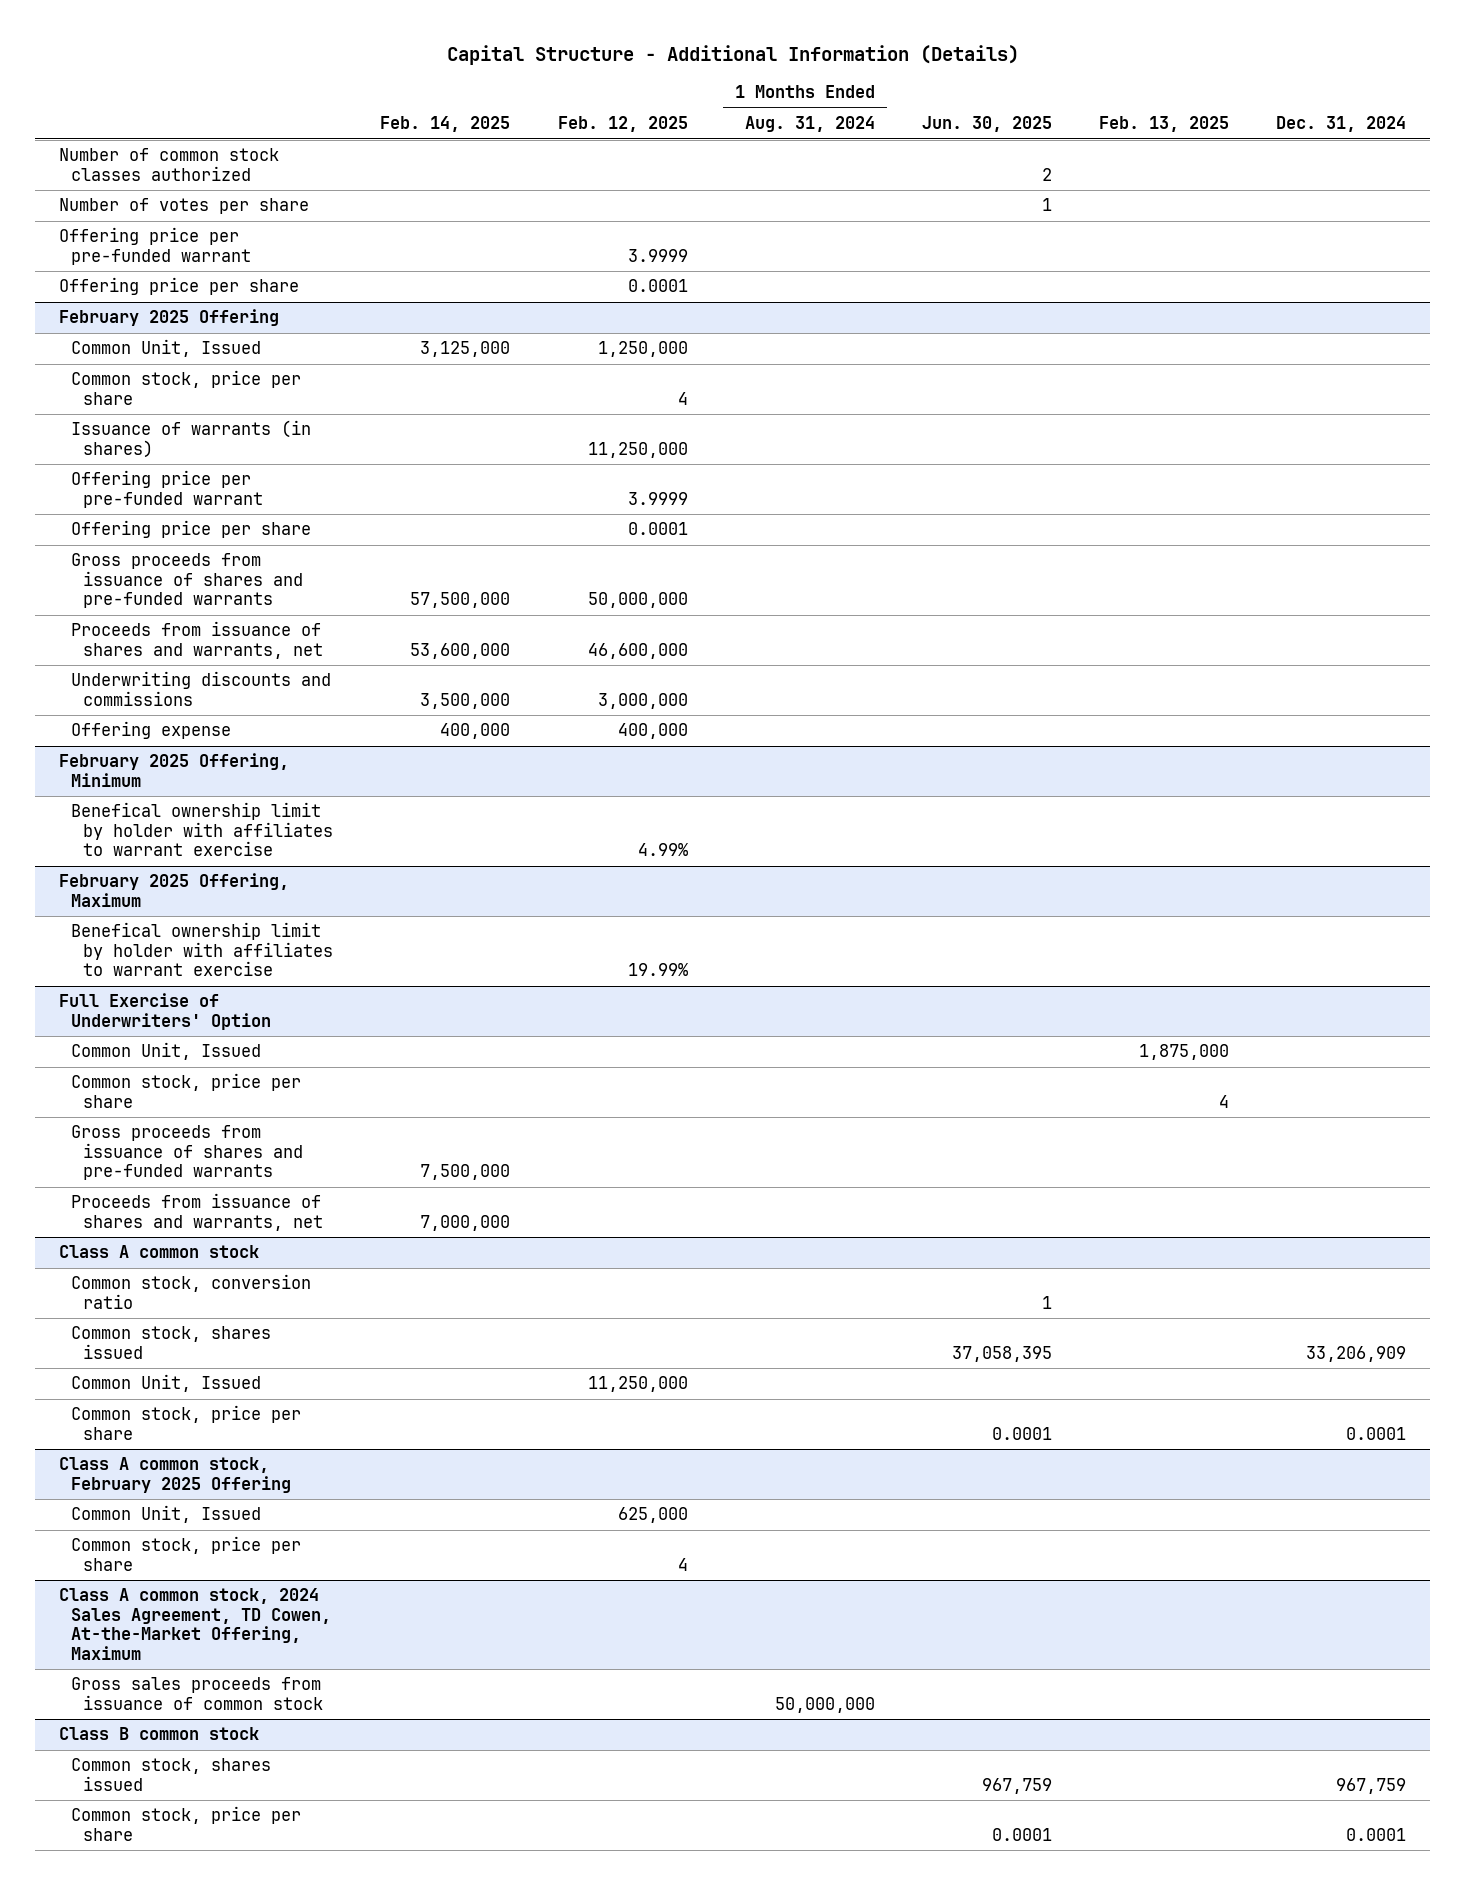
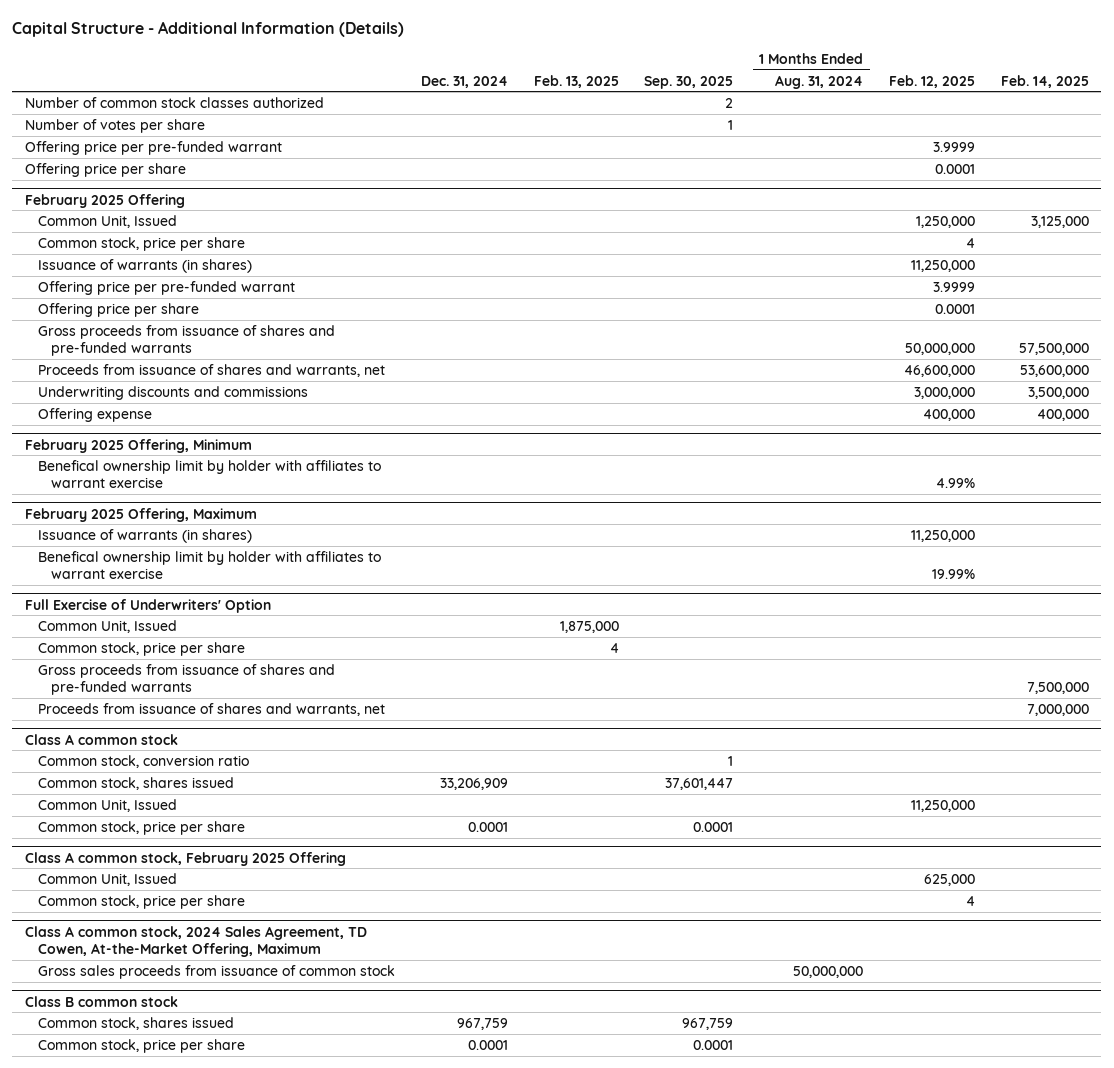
- | Feb. 14, 2025 | Feb. 12, 2025 | 1 Months Ended Aug. 31, 2024 | Jun. 30, 2025 | Feb. 13, 2025 | Dec. 31, 2024
+ | Dec. 31, 2024 | Feb. 13, 2025 | Sep. 30, 2025 | 1 Months Ended Aug. 31, 2024 | Feb. 12, 2025 | Feb. 14, 2025
@ February 2025 Offering, Maximum
+ Issuance of warrants (in shares) | | | | | 11,250,000 |

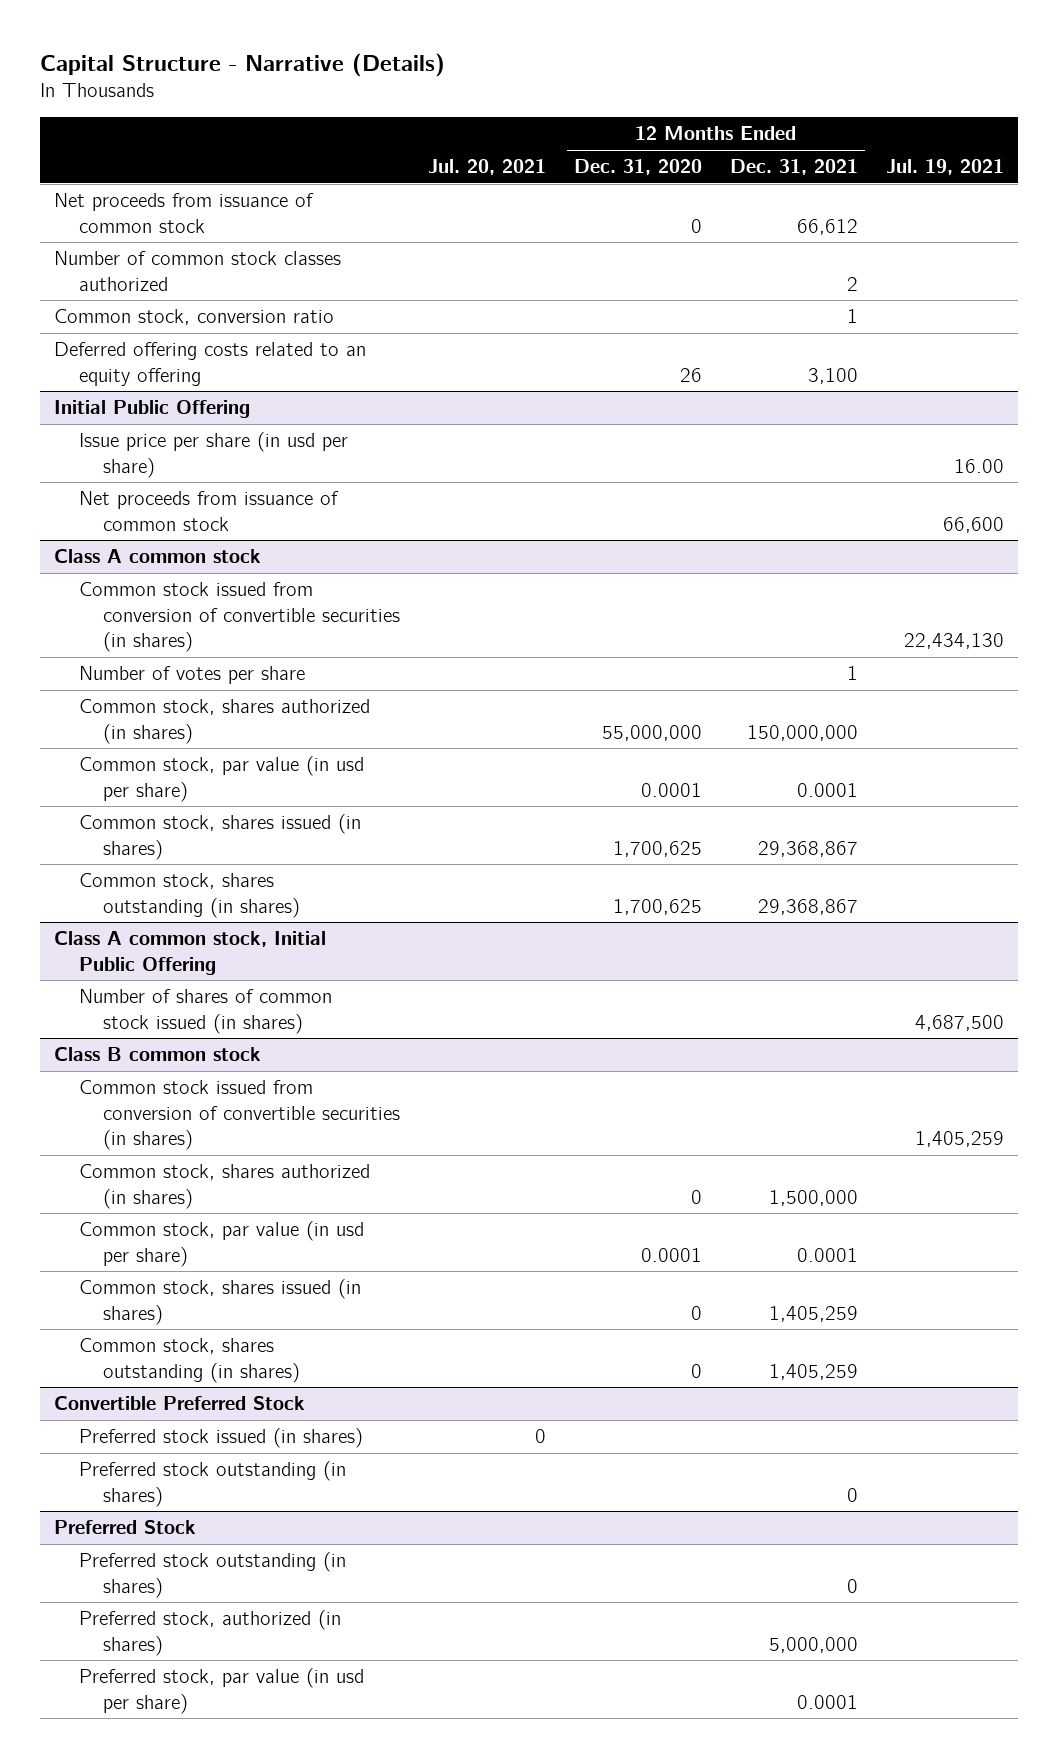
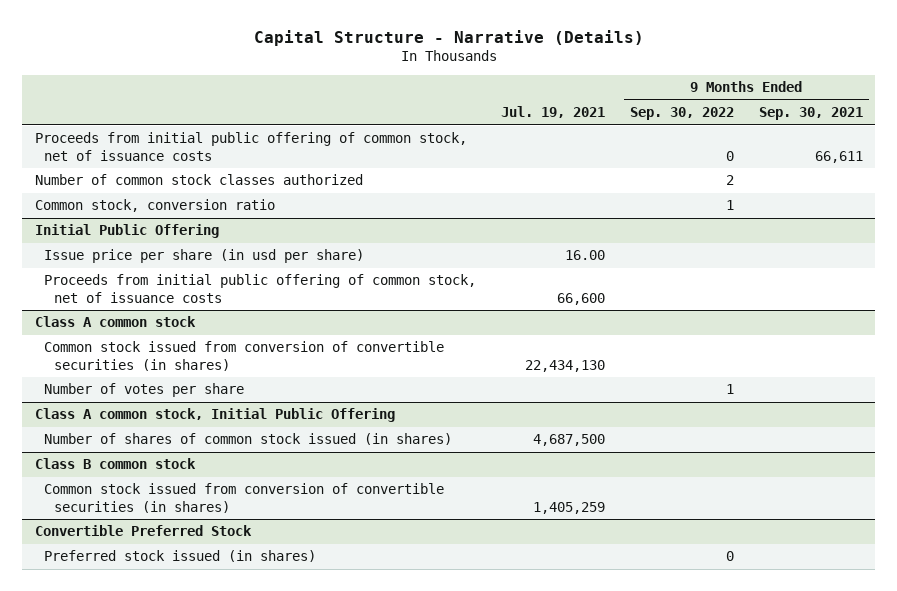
- | Jul. 20, 2021 | 12 Months Ended Dec. 31, 2020 | 12 Months Ended Dec. 31, 2021 | Jul. 19, 2021
+ | Jul. 19, 2021 | 9 Months Ended Sep. 30, 2022 | 9 Months Ended Sep. 30, 2021
- Net proceeds from issuance of common stock | | 0 | 66,612 |
+ Proceeds from initial public offering of common stock, net of issuance costs | | 0 | 66,611
- Deferred offering costs related to an equity offering | | 26 | 3,100 |
@ Initial Public Offering
- Net proceeds from issuance of common stock | | | | 66,600
+ Proceeds from initial public offering of common stock, net of issuance costs | 66,600 | |
@ Class A common stock
- Common stock, shares authorized (in shares) | | 55,000,000 | 150,000,000 |
- Common stock, par value (in usd per share) | | 0.0001 | 0.0001 |
- Common stock, shares issued (in shares) | | 1,700,625 | 29,368,867 |
- Common stock, shares outstanding (in shares) | | 1,700,625 | 29,368,867 |
@ Class B common stock
- Common stock, shares authorized (in shares) | | 0 | 1,500,000 |
- Common stock, par value (in usd per share) | | 0.0001 | 0.0001 |
- Common stock, shares issued (in shares) | | 0 | 1,405,259 |
- Common stock, shares outstanding (in shares) | | 0 | 1,405,259 |
@ Convertible Preferred Stock
- Preferred stock outstanding (in shares) | | | 0 |
- Preferred Stock
- Preferred stock outstanding (in shares) | | | 0 |
- Preferred stock, authorized (in shares) | | | 5,000,000 |
- Preferred stock, par value (in usd per share) | | | 0.0001 |

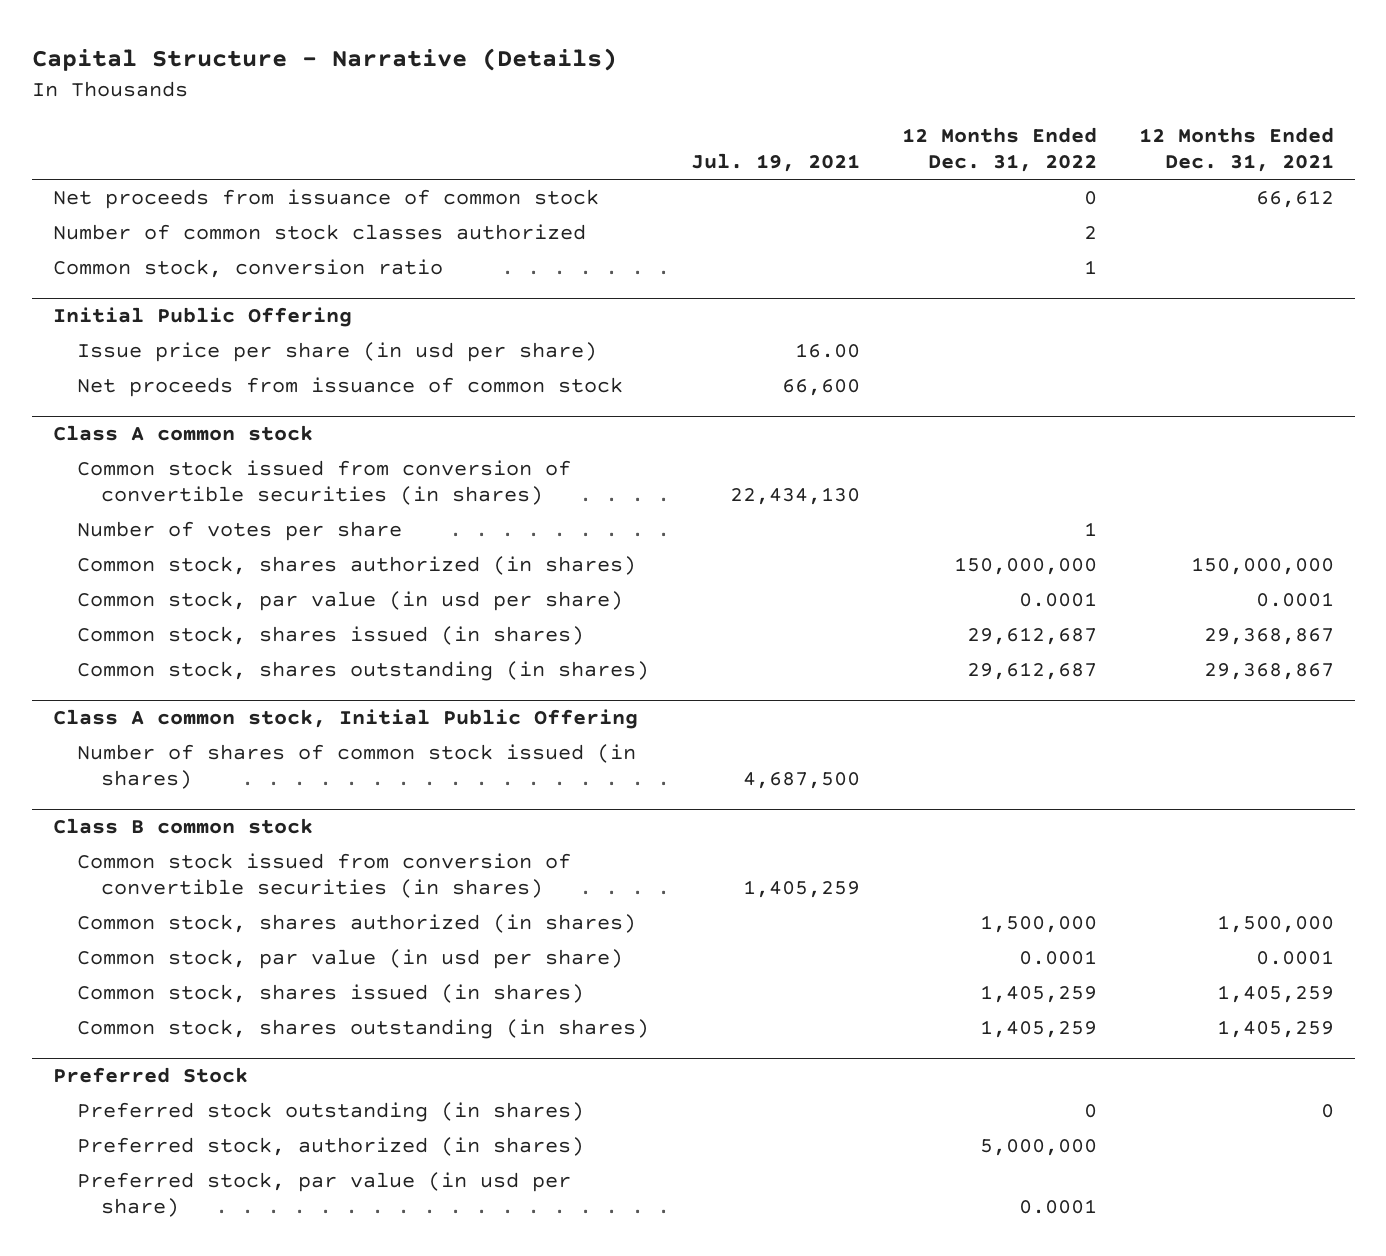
- | Jul. 19, 2021 | 9 Months Ended Sep. 30, 2022 | 9 Months Ended Sep. 30, 2021
+ | Jul. 19, 2021 | 12 Months Ended Dec. 31, 2022 | 12 Months Ended Dec. 31, 2021
- Proceeds from initial public offering of common stock, net of issuance costs | | 0 | 66,611
+ Net proceeds from issuance of common stock | | 0 | 66,612
@ Initial Public Offering
- Proceeds from initial public offering of common stock, net of issuance costs | 66,600 | |
+ Net proceeds from issuance of common stock | 66,600 | |
@ Class A common stock
+ Common stock, shares authorized (in shares) | | 150,000,000 | 150,000,000
+ Common stock, par value (in usd per share) | | 0.0001 | 0.0001
+ Common stock, shares issued (in shares) | | 29,612,687 | 29,368,867
+ Common stock, shares outstanding (in shares) | | 29,612,687 | 29,368,867
- Convertible Preferred Stock
- Preferred stock issued (in shares) | | 0 |
@ Class B common stock
+ Common stock, shares authorized (in shares) | | 1,500,000 | 1,500,000
+ Common stock, par value (in usd per share) | | 0.0001 | 0.0001
+ Common stock, shares issued (in shares) | | 1,405,259 | 1,405,259
+ Common stock, shares outstanding (in shares) | | 1,405,259 | 1,405,259
+ Preferred Stock
+ Preferred stock outstanding (in shares) | | 0 | 0
+ Preferred stock, authorized (in shares) | | 5,000,000 |
+ Preferred stock, par value (in usd per share) | | 0.0001 |

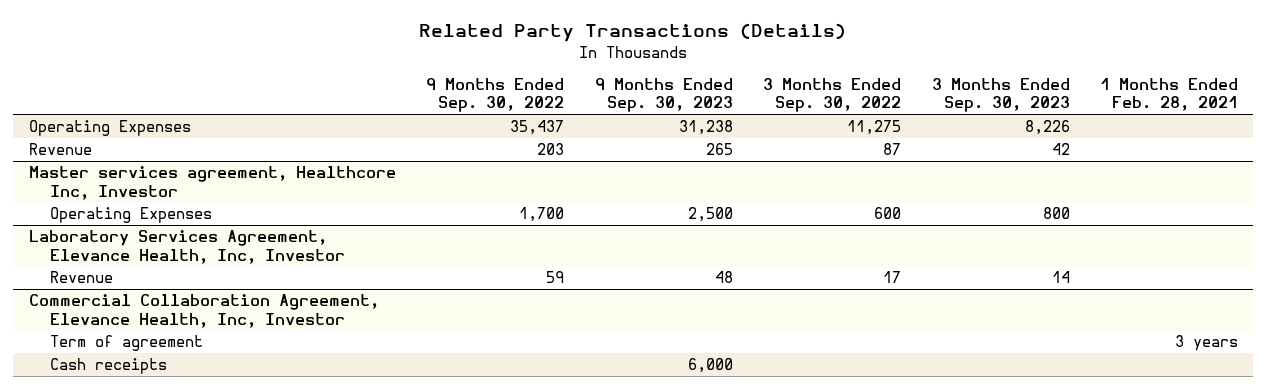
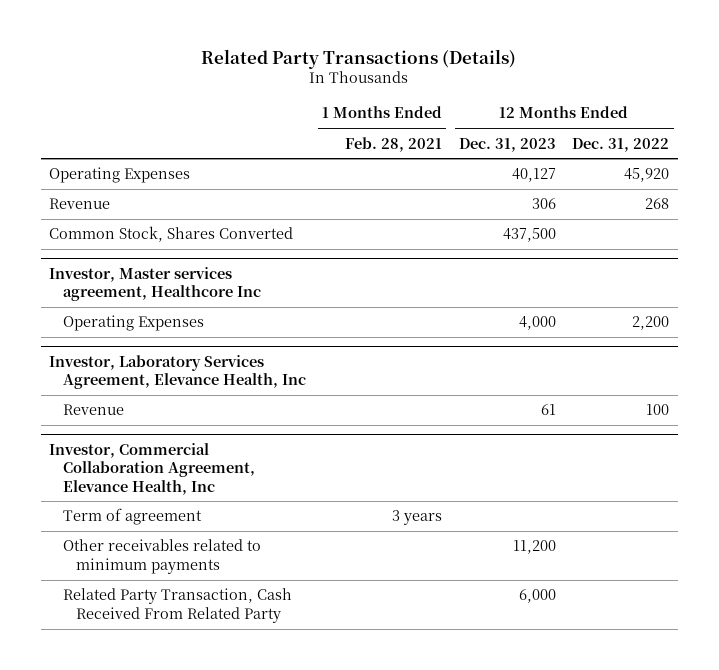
- | 9 Months Ended Sep. 30, 2022 | 9 Months Ended Sep. 30, 2023 | 3 Months Ended Sep. 30, 2022 | 3 Months Ended Sep. 30, 2023 | 1 Months Ended Feb. 28, 2021
+ | 1 Months Ended Feb. 28, 2021 | 12 Months Ended Dec. 31, 2023 | 12 Months Ended Dec. 31, 2022
- Master services agreement, Healthcore Inc, Investor
+ Common Stock, Shares Converted | | 437,500 |
+ Investor, Master services agreement, Healthcore Inc
- Laboratory Services Agreement, Elevance Health, Inc, Investor
+ Investor, Laboratory Services Agreement, Elevance Health, Inc
- Commercial Collaboration Agreement, Elevance Health, Inc, Investor
+ Investor, Commercial Collaboration Agreement, Elevance Health, Inc
- Cash receipts | | 6,000 | | |
+ Other receivables related to minimum payments | | 11,200 |
+ Related Party Transaction, Cash Received From Related Party | | 6,000 |

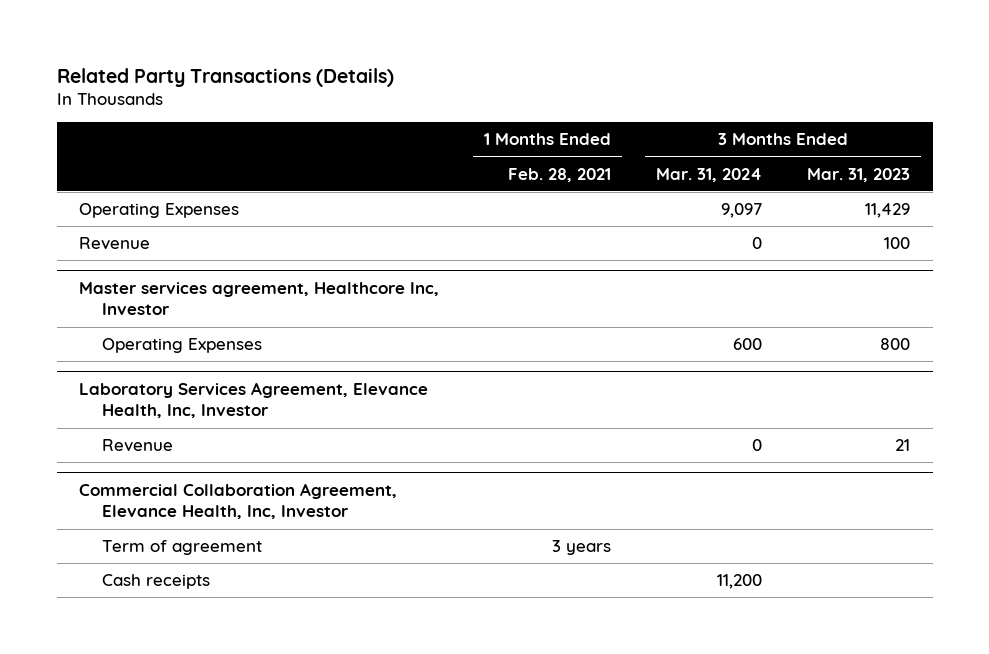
- | 1 Months Ended Feb. 28, 2021 | 12 Months Ended Dec. 31, 2023 | 12 Months Ended Dec. 31, 2022
+ | 1 Months Ended Feb. 28, 2021 | 3 Months Ended Mar. 31, 2024 | 3 Months Ended Mar. 31, 2023
- Common Stock, Shares Converted | | 437,500 |
- Investor, Master services agreement, Healthcore Inc
+ Master services agreement, Healthcore Inc, Investor
- Investor, Laboratory Services Agreement, Elevance Health, Inc
+ Laboratory Services Agreement, Elevance Health, Inc, Investor
- Investor, Commercial Collaboration Agreement, Elevance Health, Inc
+ Commercial Collaboration Agreement, Elevance Health, Inc, Investor
- Other receivables related to minimum payments | | 11,200 |
- Related Party Transaction, Cash Received From Related Party | | 6,000 |
+ Cash receipts | | 11,200 |

